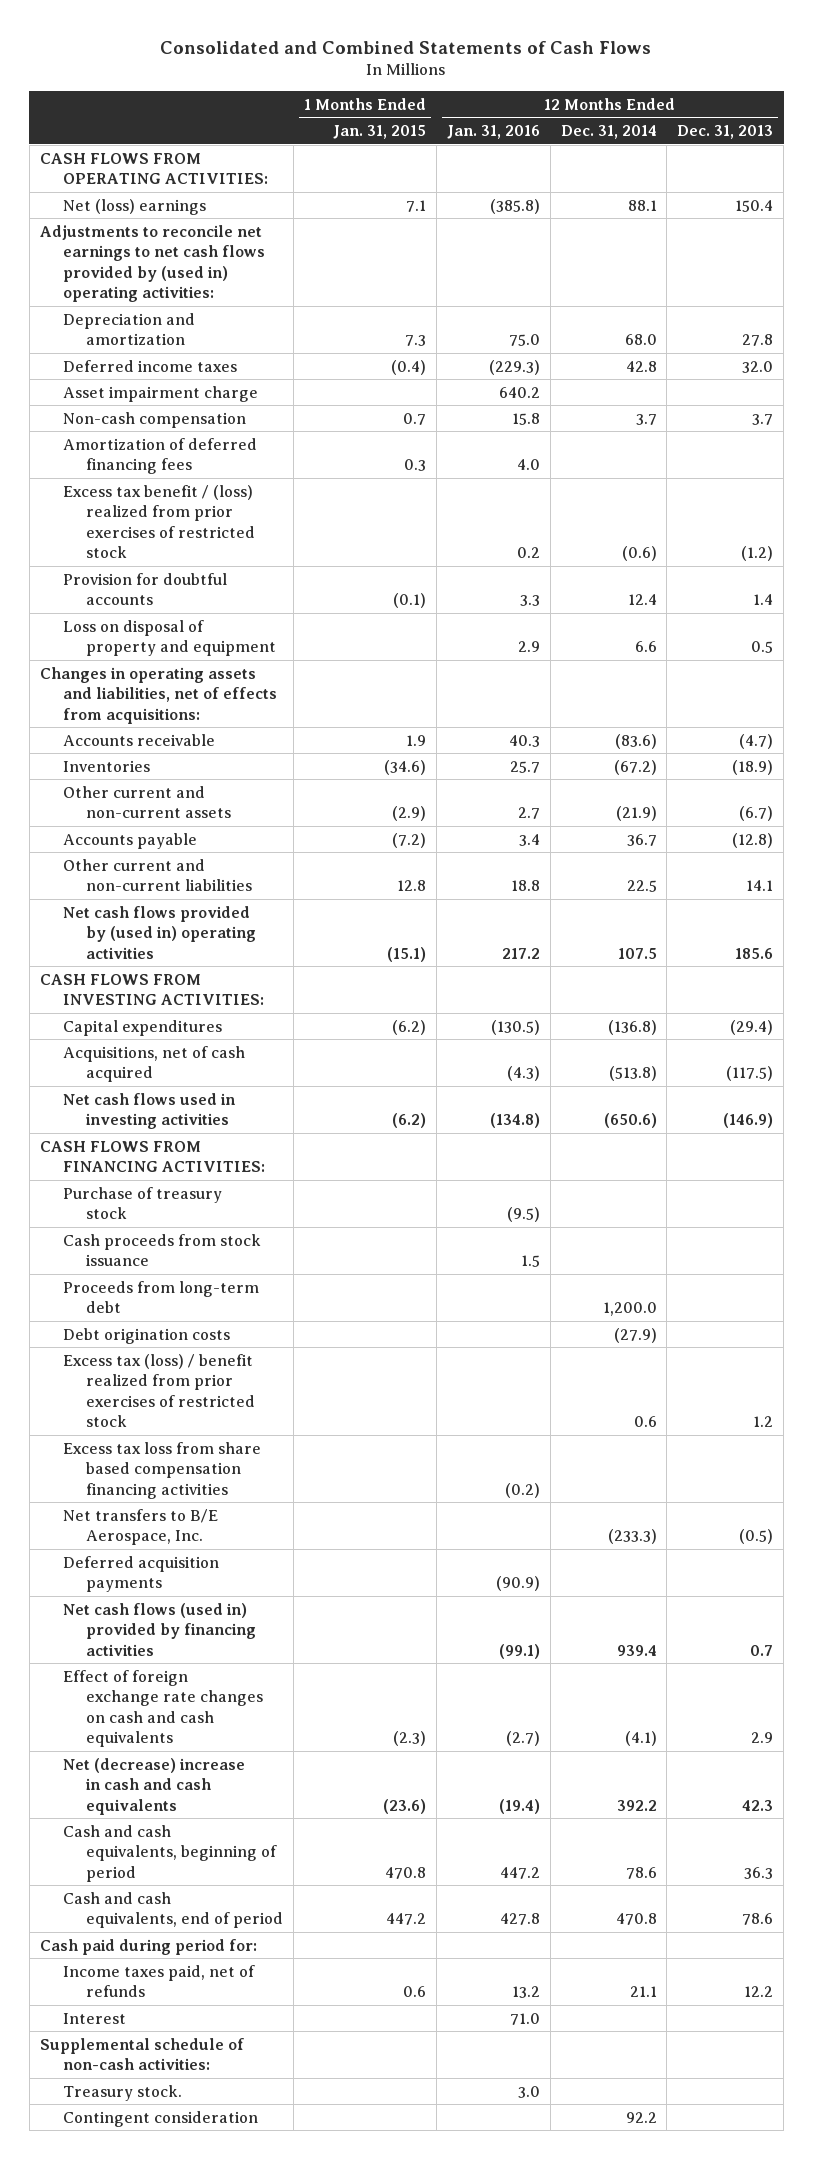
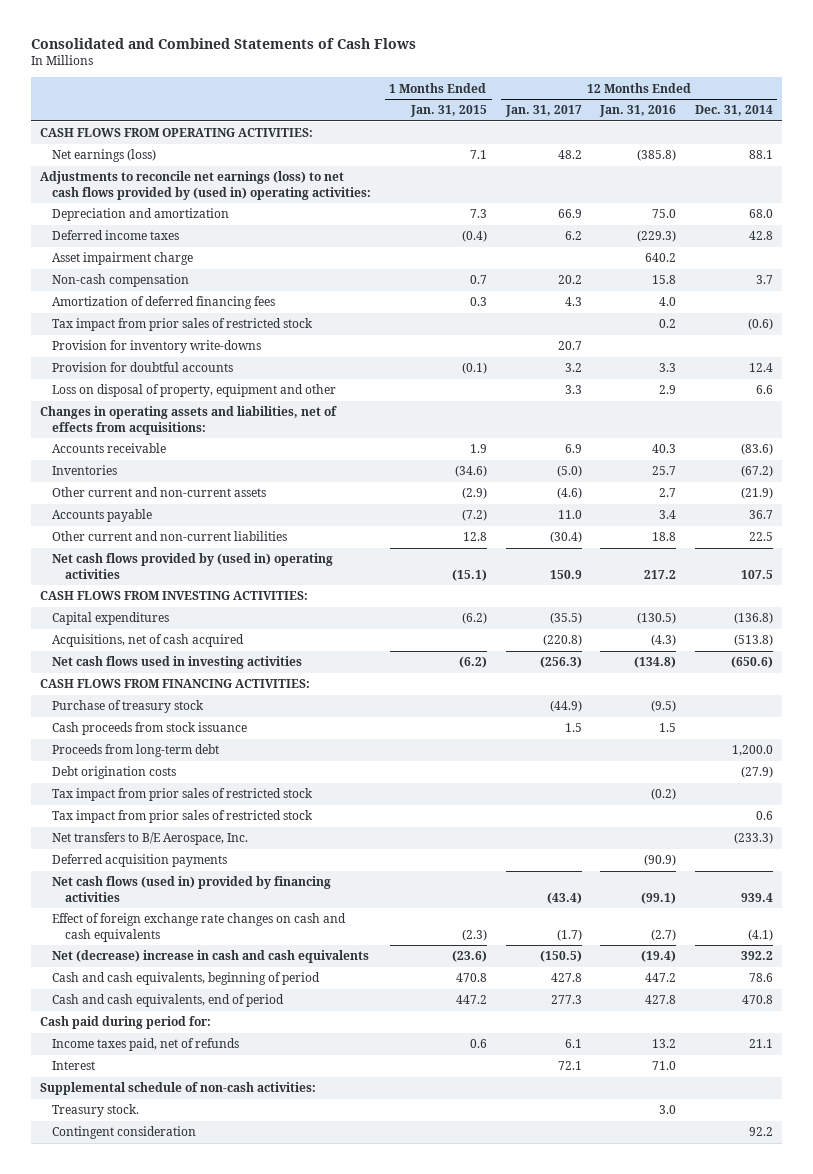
- | 1 Months Ended Jan. 31, 2015 | 12 Months Ended Jan. 31, 2016 | 12 Months Ended Dec. 31, 2014 | 12 Months Ended Dec. 31, 2013
+ | 1 Months Ended Jan. 31, 2015 | 12 Months Ended Jan. 31, 2017 | 12 Months Ended Jan. 31, 2016 | 12 Months Ended Dec. 31, 2014
- Net (loss) earnings | 7.1 | (385.8) | 88.1 | 150.4
- Adjustments to reconcile net earnings to net cash flows provided by (used in) operating activities:
+ Net earnings (loss) | 7.1 | 48.2 | (385.8) | 88.1
+ Adjustments to reconcile net earnings (loss) to net cash flows provided by (used in) operating activities:
- Excess tax benefit / (loss) realized from prior exercises of restricted stock | | 0.2 | (0.6) | (1.2)
+ Tax impact from prior sales of restricted stock | | | 0.2 | (0.6)
+ Provision for inventory write-downs | | 20.7 | |
- Loss on disposal of property and equipment | | 2.9 | 6.6 | 0.5
+ Loss on disposal of property, equipment and other | | 3.3 | 2.9 | 6.6
- Excess tax (loss) / benefit realized from prior exercises of restricted stock | | | 0.6 | 1.2
- Excess tax loss from share based compensation financing activities | | (0.2) | |
+ Tax impact from prior sales of restricted stock | | | (0.2) |
+ Tax impact from prior sales of restricted stock | | | | 0.6

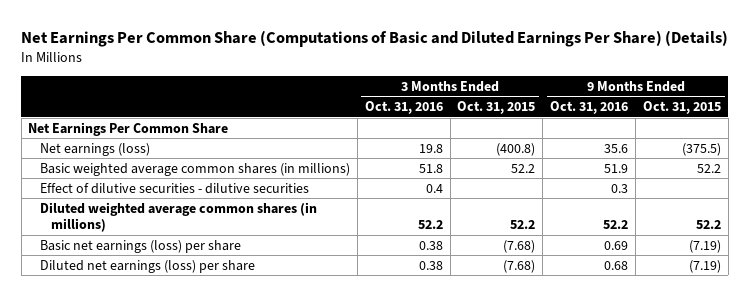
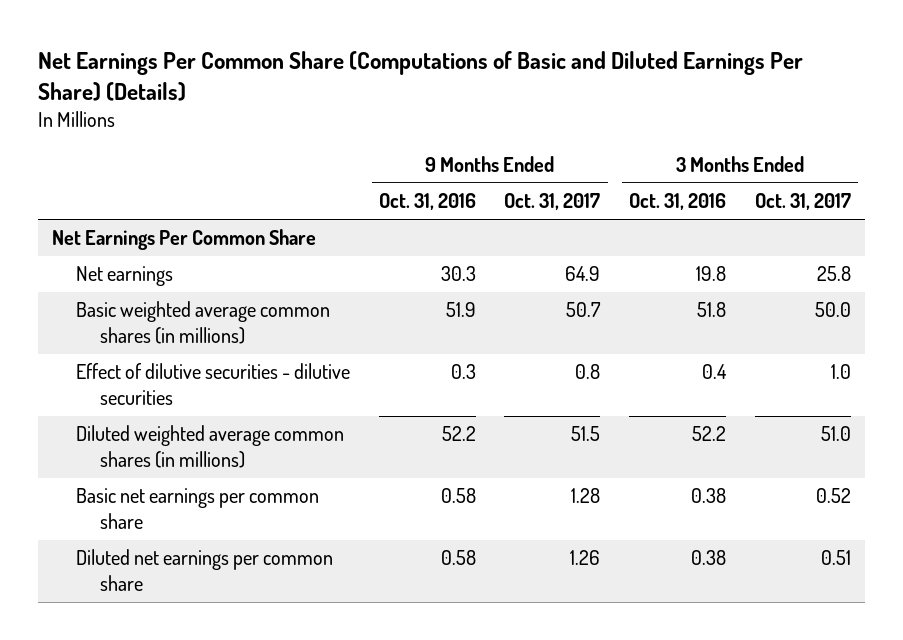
- | 3 Months Ended Oct. 31, 2016 | 3 Months Ended Oct. 31, 2015 | 9 Months Ended Oct. 31, 2016 | 9 Months Ended Oct. 31, 2015
+ | 9 Months Ended Oct. 31, 2016 | 9 Months Ended Oct. 31, 2017 | 3 Months Ended Oct. 31, 2016 | 3 Months Ended Oct. 31, 2017
- Net earnings (loss) | 19.8 | (400.8) | 35.6 | (375.5)
+ Net earnings | 30.3 | 64.9 | 19.8 | 25.8
- Basic net earnings (loss) per share | 0.38 | (7.68) | 0.69 | (7.19)
- Diluted net earnings (loss) per share | 0.38 | (7.68) | 0.68 | (7.19)
+ Basic net earnings per common share | 0.58 | 1.28 | 0.38 | 0.52
+ Diluted net earnings per common share | 0.58 | 1.26 | 0.38 | 0.51

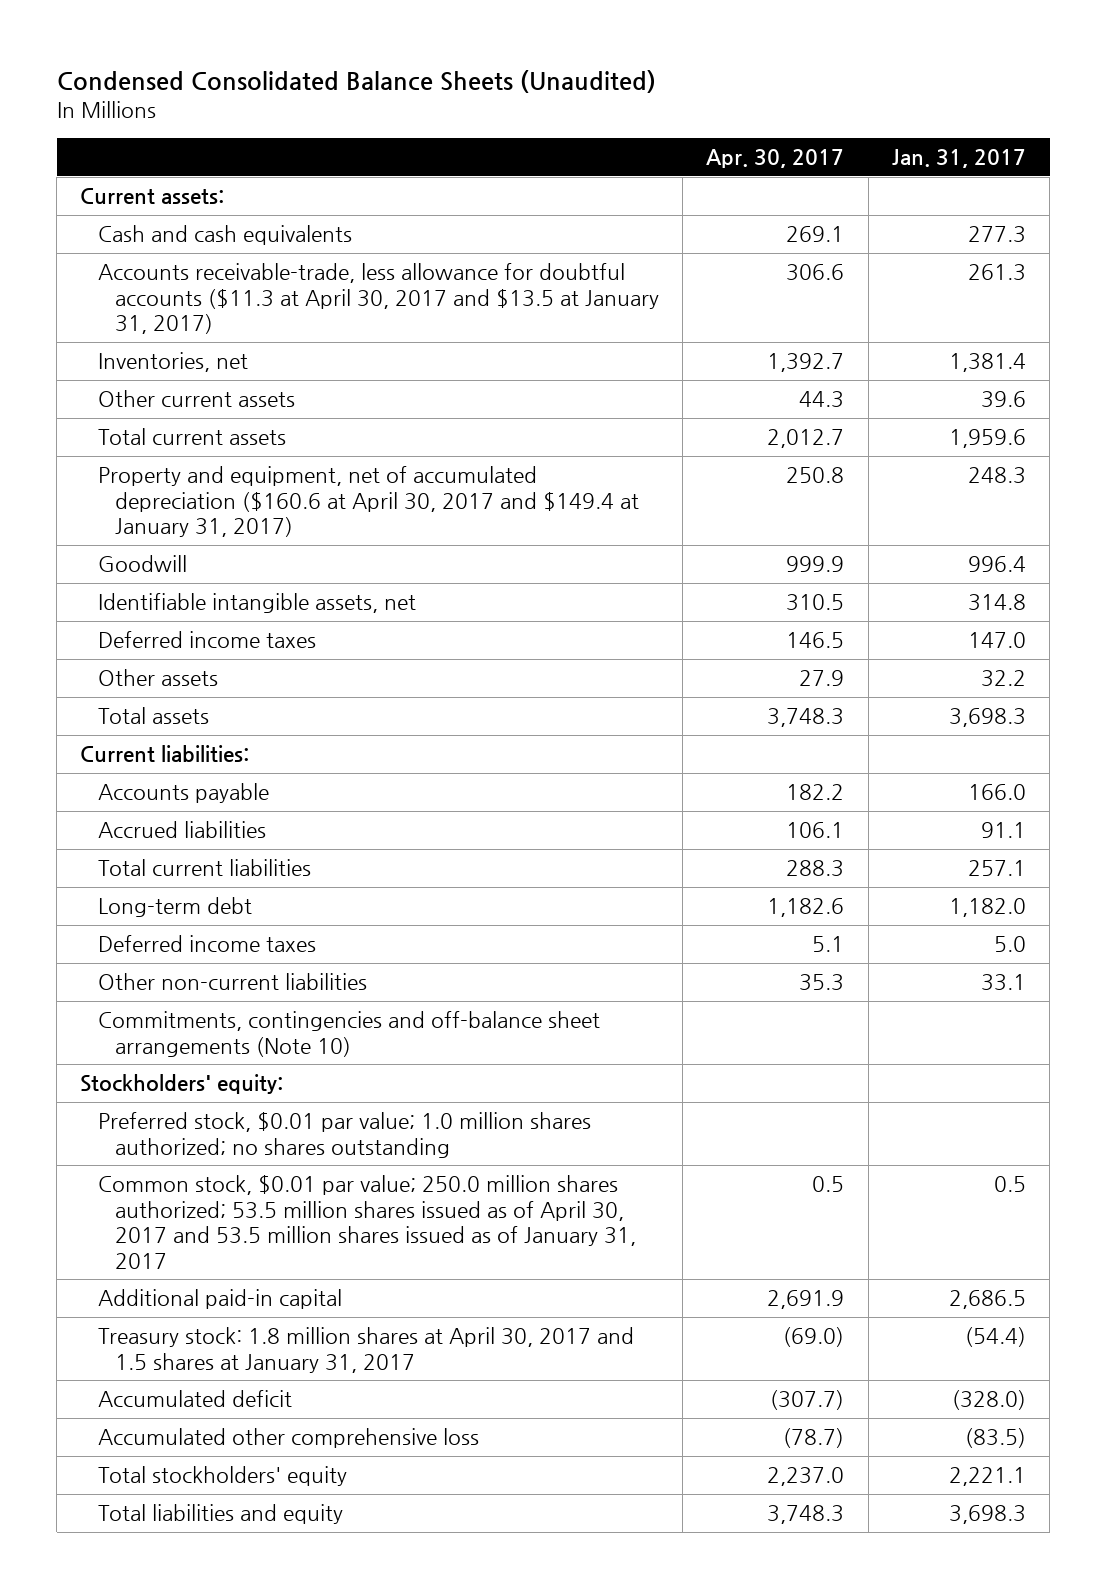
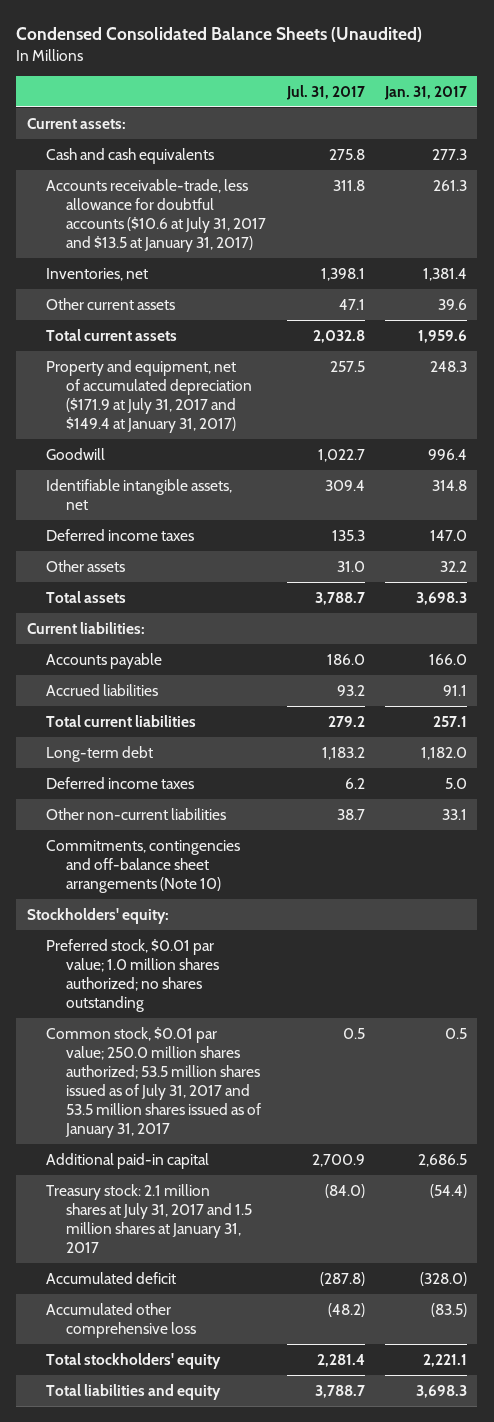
- | Apr. 30, 2017 | Jan. 31, 2017
+ | Jul. 31, 2017 | Jan. 31, 2017
- Accounts receivable-trade, less allowance for doubtful accounts ($11.3 at April 30, 2017 and $13.5 at January 31, 2017) | 306.6 | 261.3
+ Accounts receivable-trade, less allowance for doubtful accounts ($10.6 at July 31, 2017 and $13.5 at January 31, 2017) | 311.8 | 261.3
- Property and equipment, net of accumulated depreciation ($160.6 at April 30, 2017 and $149.4 at January 31, 2017) | 250.8 | 248.3
+ Property and equipment, net of accumulated depreciation ($171.9 at July 31, 2017 and $149.4 at January 31, 2017) | 257.5 | 248.3
- Common stock, $0.01 par value; 250.0 million shares authorized; 53.5 million shares issued as of April 30, 2017 and 53.5 million shares issued as of January 31, 2017 | 0.5 | 0.5
+ Common stock, $0.01 par value; 250.0 million shares authorized; 53.5 million shares issued as of July 31, 2017 and 53.5 million shares issued as of January 31, 2017 | 0.5 | 0.5
- Treasury stock: 1.8 million shares at April 30, 2017 and 1.5 shares at January 31, 2017 | (69.0) | (54.4)
+ Treasury stock: 2.1 million shares at July 31, 2017 and 1.5 million shares at January 31, 2017 | (84.0) | (54.4)

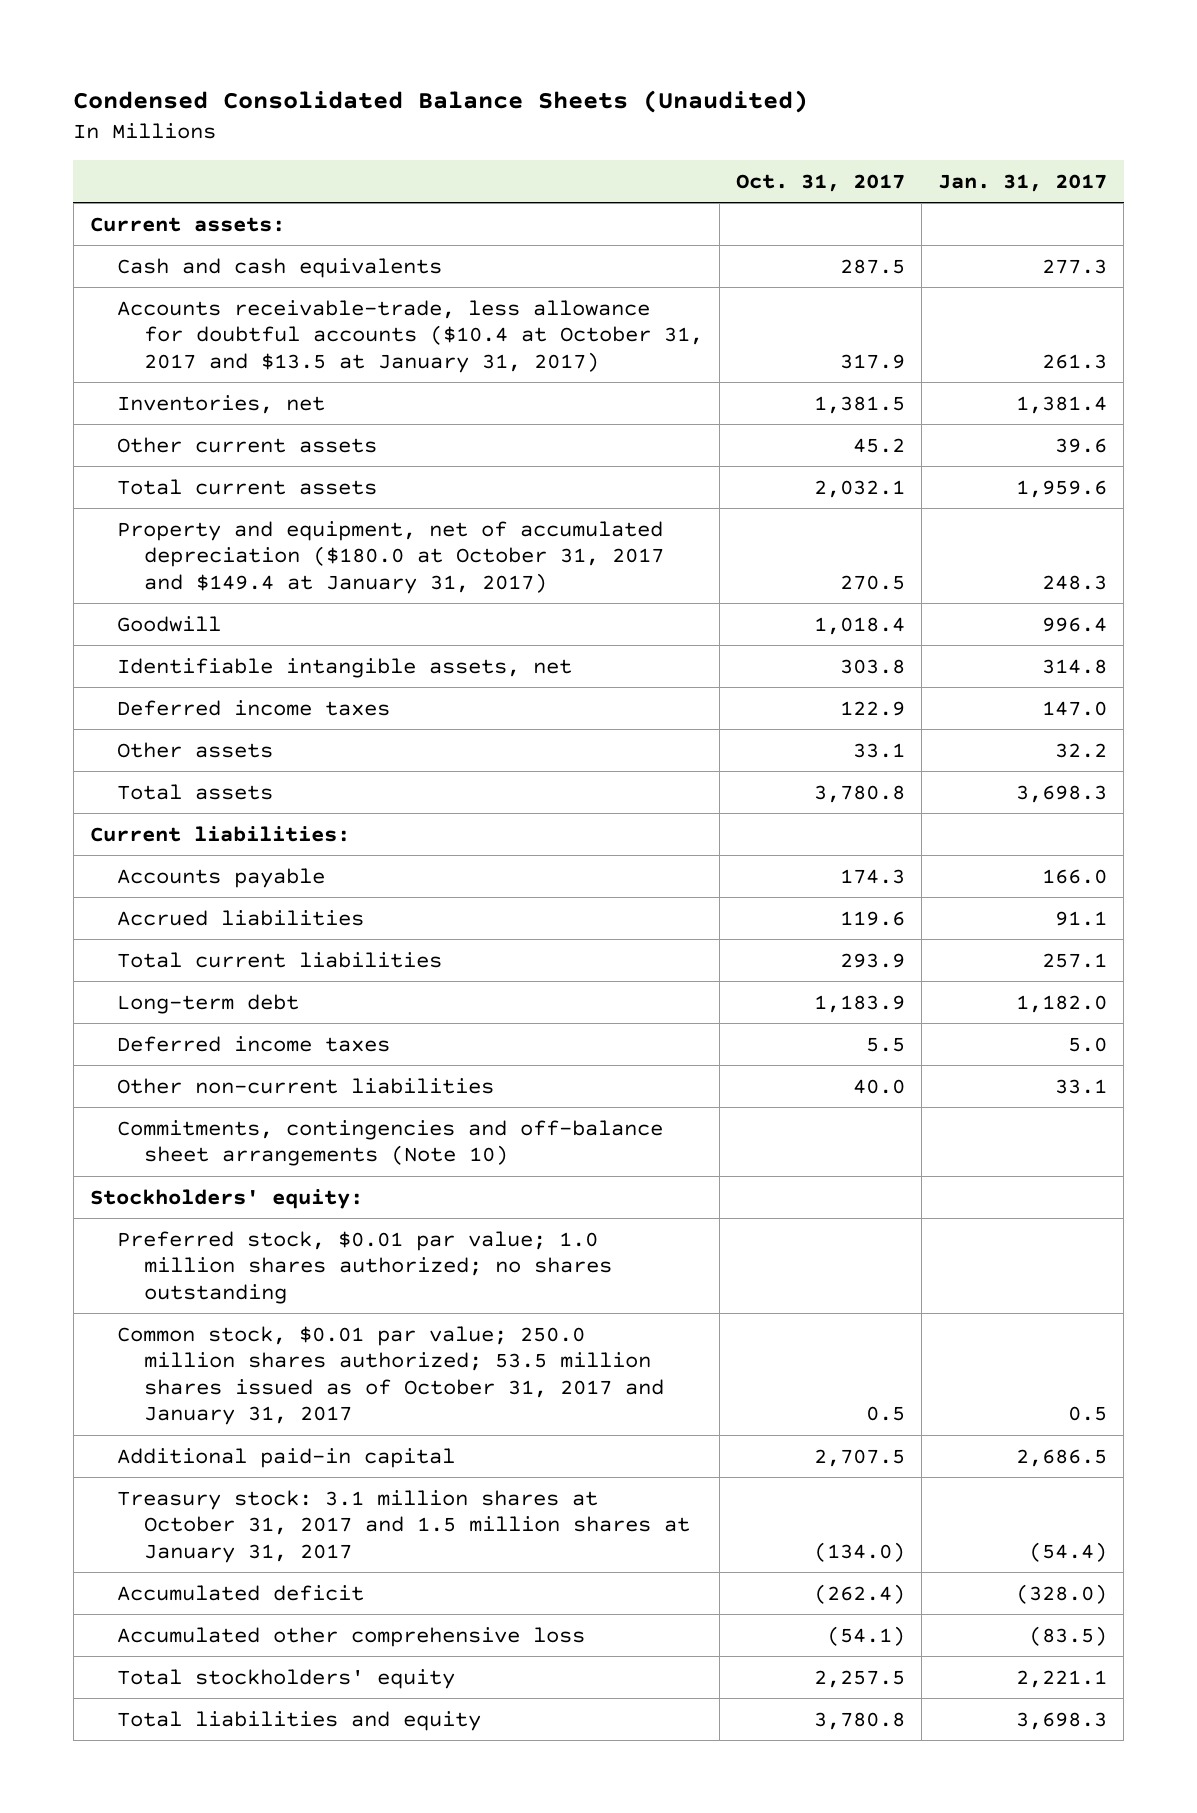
- | Jul. 31, 2017 | Jan. 31, 2017
+ | Oct. 31, 2017 | Jan. 31, 2017
- Accounts receivable-trade, less allowance for doubtful accounts ($10.6 at July 31, 2017 and $13.5 at January 31, 2017) | 311.8 | 261.3
+ Accounts receivable-trade, less allowance for doubtful accounts ($10.4 at October 31, 2017 and $13.5 at January 31, 2017) | 317.9 | 261.3
- Property and equipment, net of accumulated depreciation ($171.9 at July 31, 2017 and $149.4 at January 31, 2017) | 257.5 | 248.3
+ Property and equipment, net of accumulated depreciation ($180.0 at October 31, 2017 and $149.4 at January 31, 2017) | 270.5 | 248.3
- Common stock, $0.01 par value; 250.0 million shares authorized; 53.5 million shares issued as of July 31, 2017 and 53.5 million shares issued as of January 31, 2017 | 0.5 | 0.5
+ Common stock, $0.01 par value; 250.0 million shares authorized; 53.5 million shares issued as of October 31, 2017 and January 31, 2017 | 0.5 | 0.5
- Treasury stock: 2.1 million shares at July 31, 2017 and 1.5 million shares at January 31, 2017 | (84.0) | (54.4)
+ Treasury stock: 3.1 million shares at October 31, 2017 and 1.5 million shares at January 31, 2017 | (134.0) | (54.4)

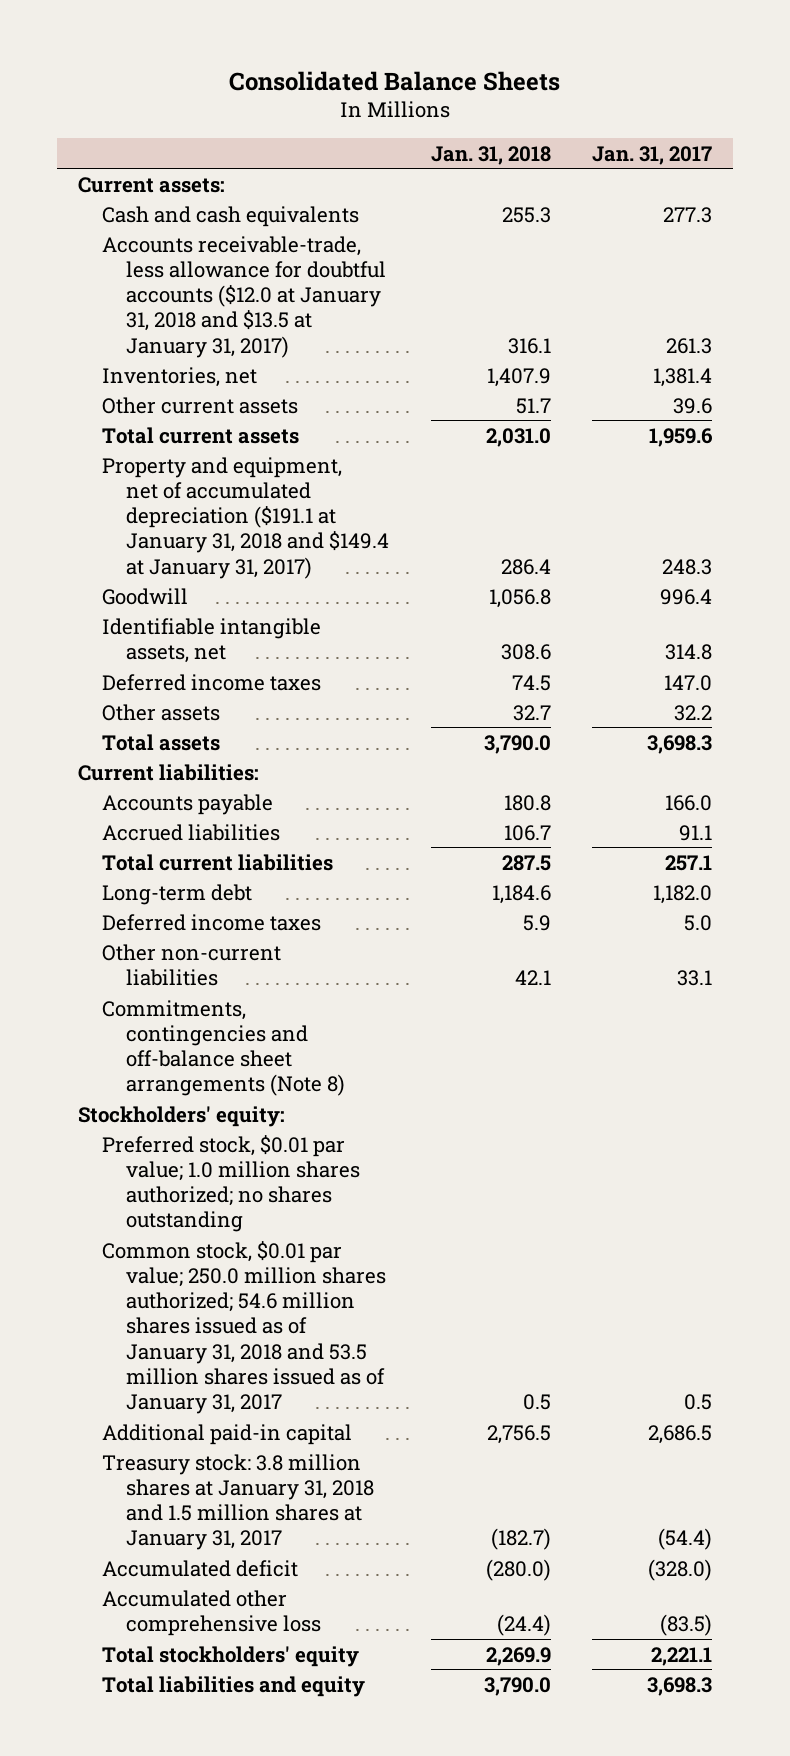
- Condensed Consolidated Balance Sheets (Unaudited)
+ Consolidated Balance Sheets
- | Oct. 31, 2017 | Jan. 31, 2017
+ | Jan. 31, 2018 | Jan. 31, 2017
- Accounts receivable-trade, less allowance for doubtful accounts ($10.4 at October 31, 2017 and $13.5 at January 31, 2017) | 317.9 | 261.3
+ Accounts receivable-trade, less allowance for doubtful accounts ($12.0 at January 31, 2018 and $13.5 at January 31, 2017) | 316.1 | 261.3
- Property and equipment, net of accumulated depreciation ($180.0 at October 31, 2017 and $149.4 at January 31, 2017) | 270.5 | 248.3
+ Property and equipment, net of accumulated depreciation ($191.1 at January 31, 2018 and $149.4 at January 31, 2017) | 286.4 | 248.3
- Commitments, contingencies and off-balance sheet arrangements (Note 10)
+ Commitments, contingencies and off-balance sheet arrangements (Note 8)
- Common stock, $0.01 par value; 250.0 million shares authorized; 53.5 million shares issued as of October 31, 2017 and January 31, 2017 | 0.5 | 0.5
+ Common stock, $0.01 par value; 250.0 million shares authorized; 54.6 million shares issued as of January 31, 2018 and 53.5 million shares issued as of January 31, 2017 | 0.5 | 0.5
- Treasury stock: 3.1 million shares at October 31, 2017 and 1.5 million shares at January 31, 2017 | (134.0) | (54.4)
+ Treasury stock: 3.8 million shares at January 31, 2018 and 1.5 million shares at January 31, 2017 | (182.7) | (54.4)

